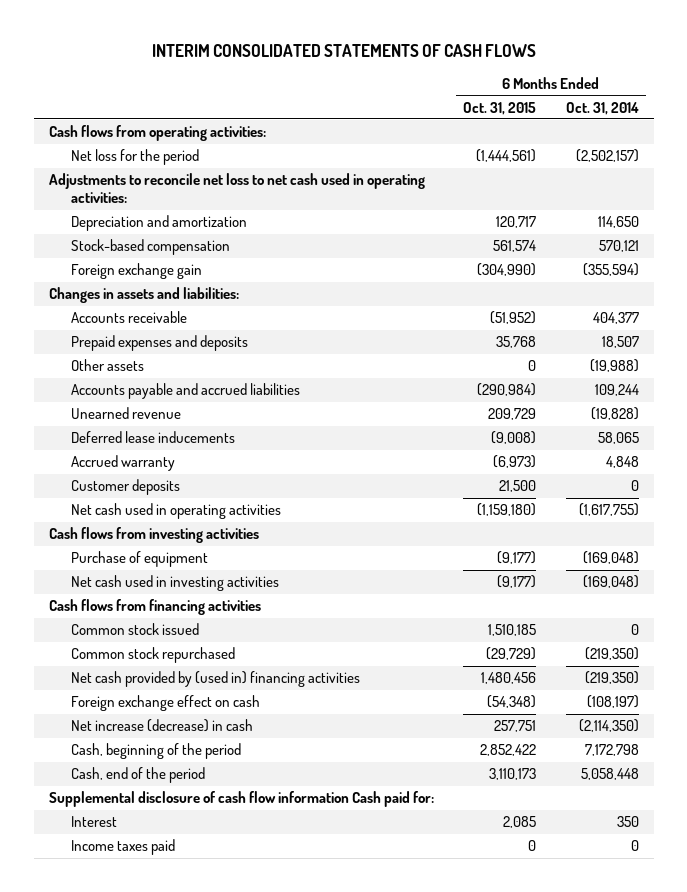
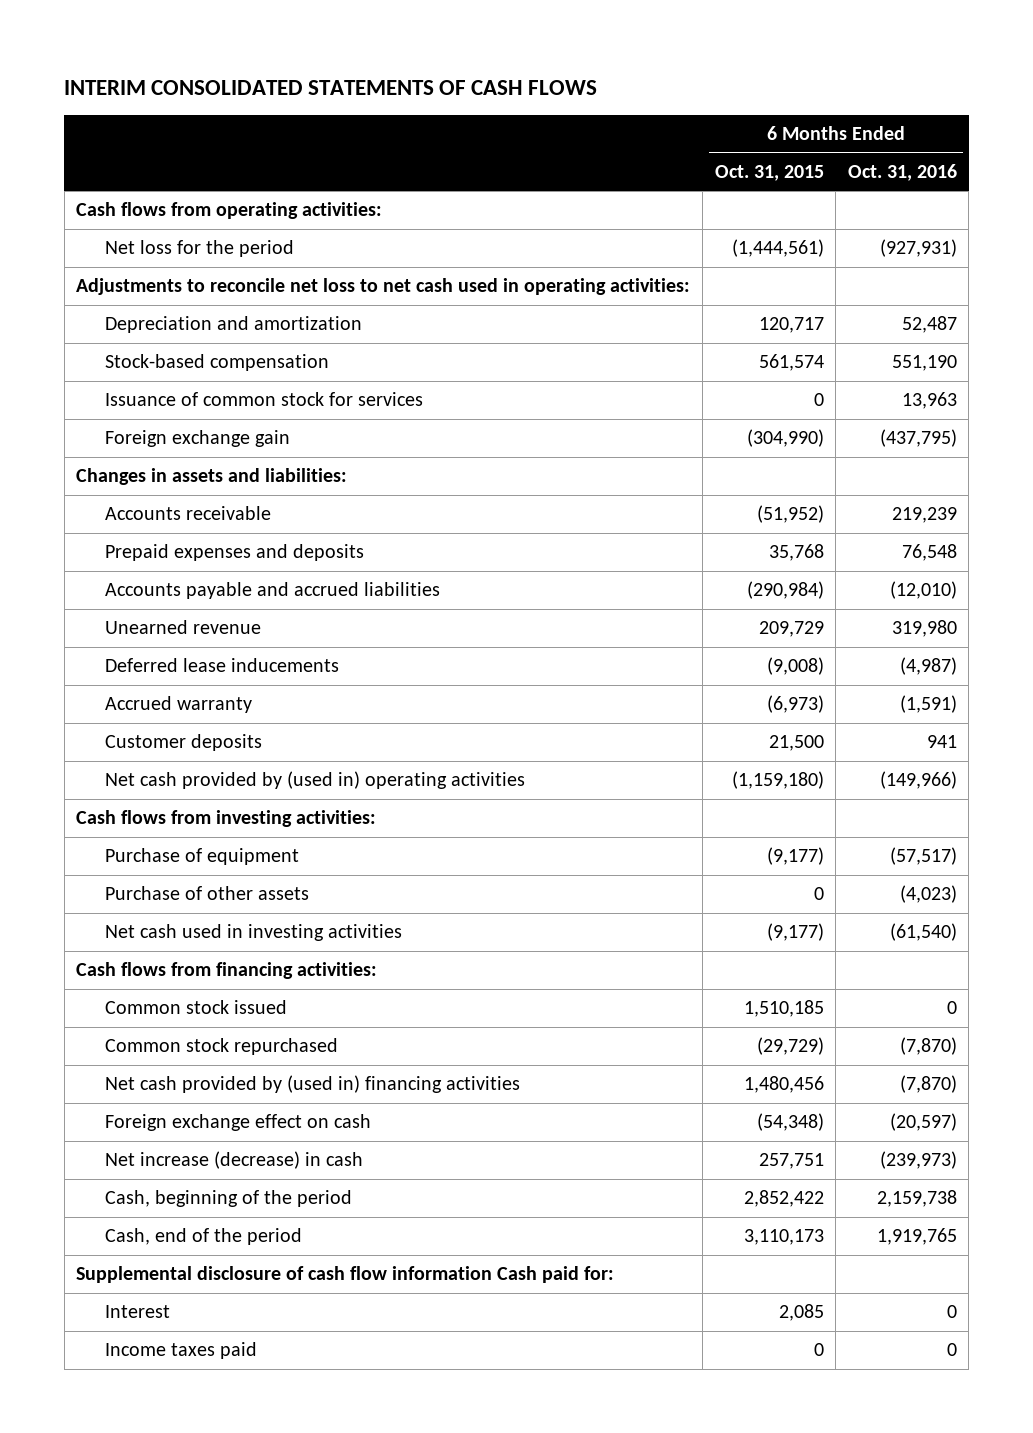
- | 6 Months Ended Oct. 31, 2015 | 6 Months Ended Oct. 31, 2014
+ | 6 Months Ended Oct. 31, 2015 | 6 Months Ended Oct. 31, 2016
+ Issuance of common stock for services | 0 | 13,963
- Other assets | 0 | (19,988)
- Net cash used in operating activities | (1,159,180) | (1,617,755)
- Cash flows from investing activities
+ Net cash provided by (used in) operating activities | (1,159,180) | (149,966)
+ Cash flows from investing activities:
+ Purchase of other assets | 0 | (4,023)
- Cash flows from financing activities
+ Cash flows from financing activities:

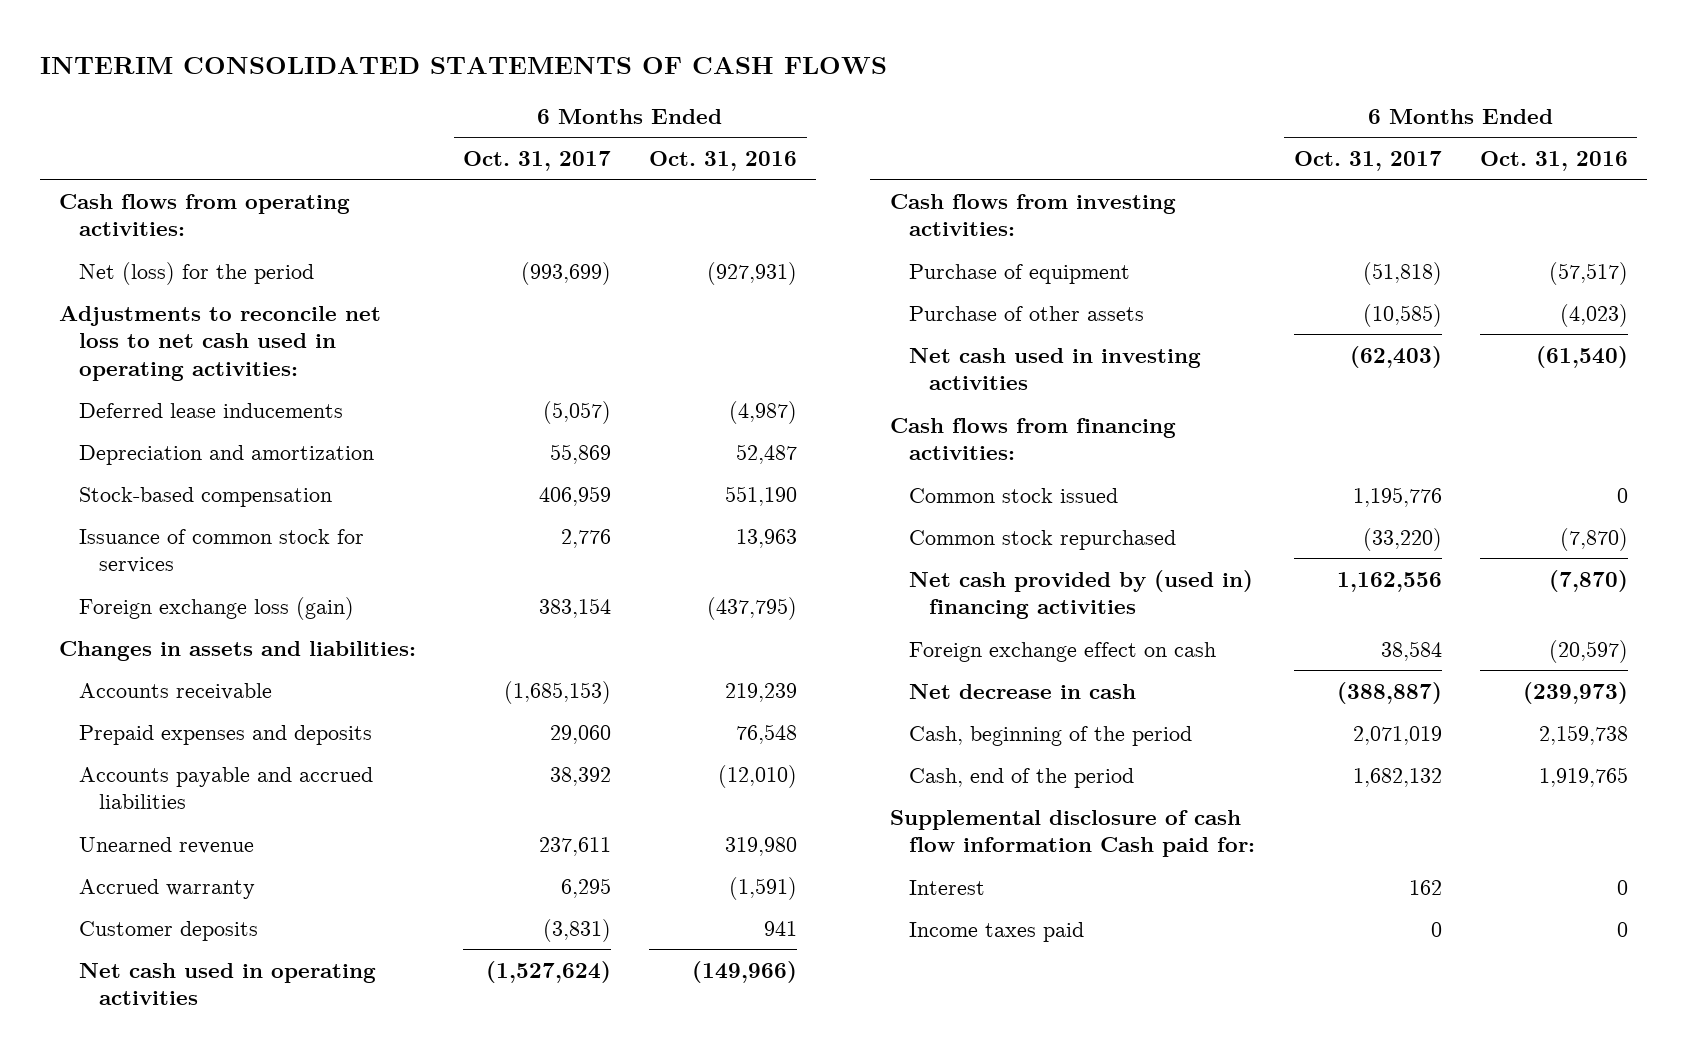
- | 6 Months Ended Oct. 31, 2015 | 6 Months Ended Oct. 31, 2016
+ | 6 Months Ended Oct. 31, 2017 | 6 Months Ended Oct. 31, 2016
- Net loss for the period | (1,444,561) | (927,931)
+ Net (loss) for the period | (993,699) | (927,931)
moved up: Deferred lease inducements | (5,057) | (4,987)
- Foreign exchange gain | (304,990) | (437,795)
+ Foreign exchange loss (gain) | 383,154 | (437,795)
- Net cash provided by (used in) operating activities | (1,159,180) | (149,966)
+ Net cash used in operating activities | (1,527,624) | (149,966)
- Net increase (decrease) in cash | 257,751 | (239,973)
+ Net decrease in cash | (388,887) | (239,973)

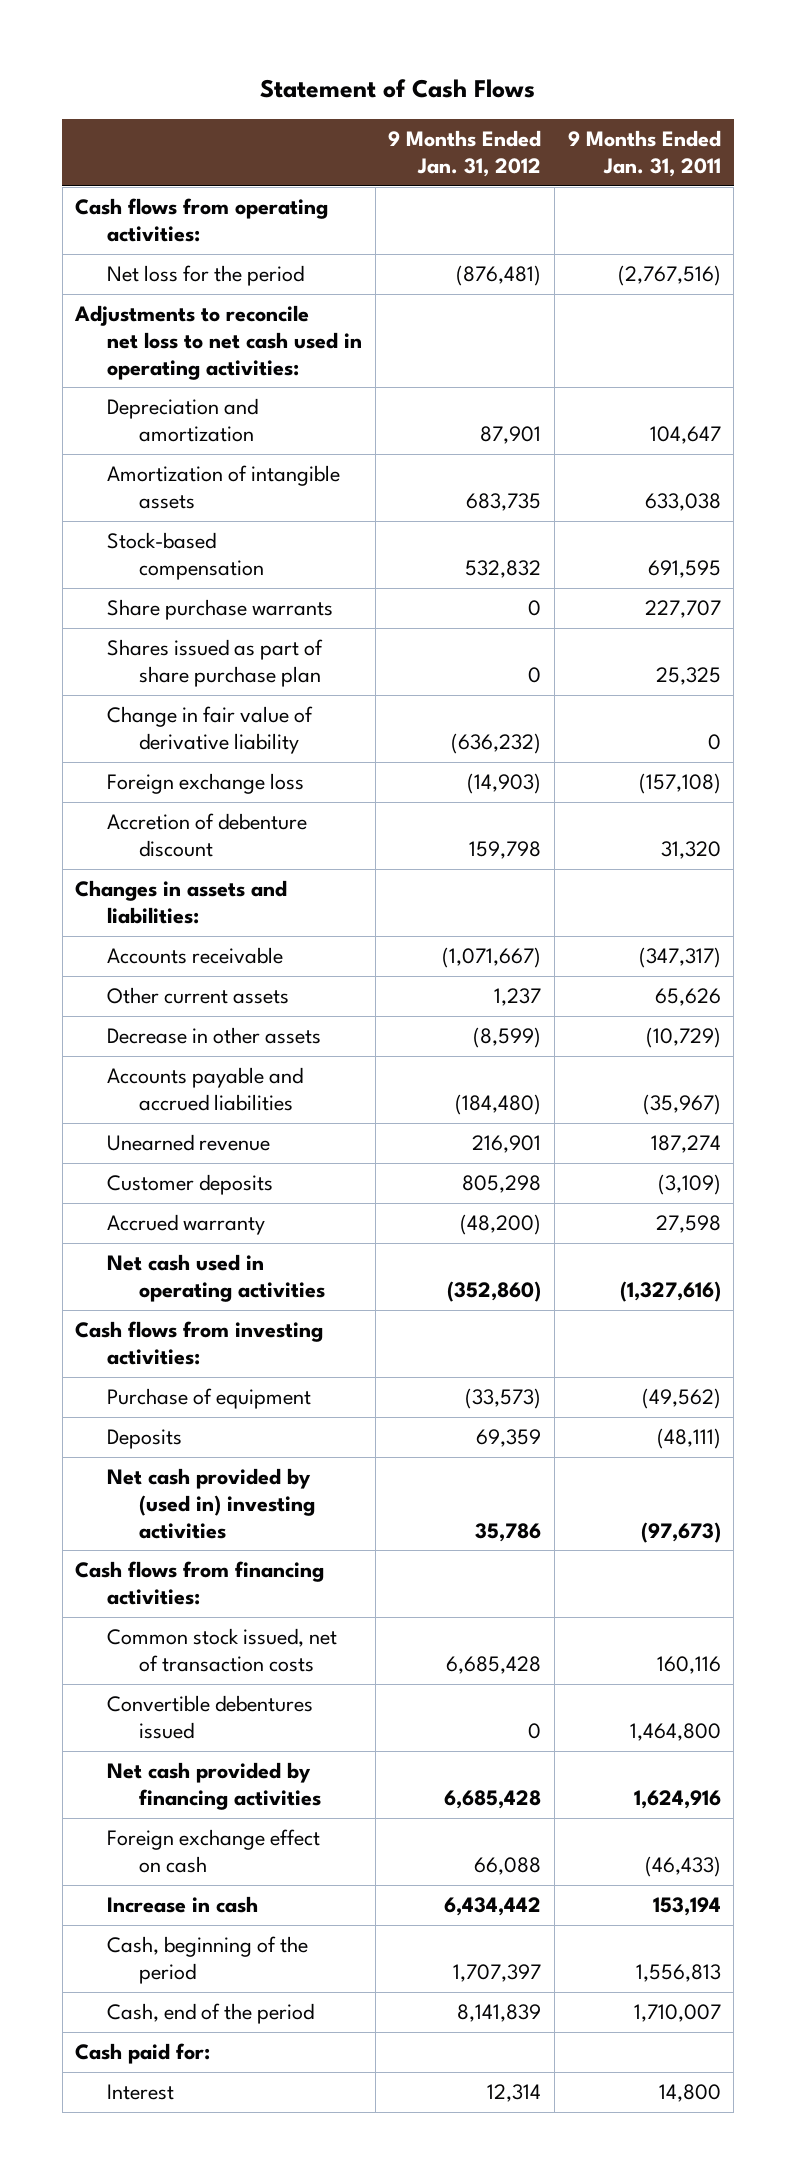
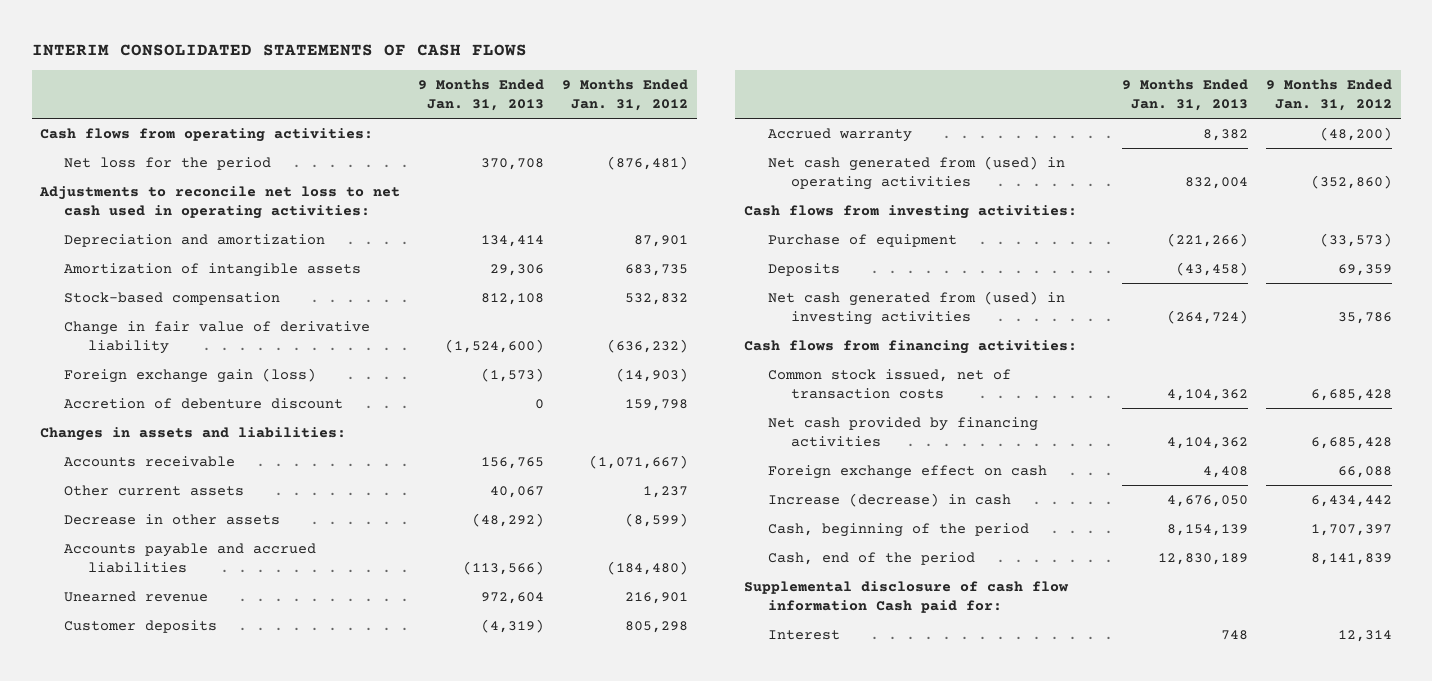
- Statement of Cash Flows
+ INTERIM CONSOLIDATED STATEMENTS OF CASH FLOWS
- | 9 Months Ended Jan. 31, 2012 | 9 Months Ended Jan. 31, 2011
+ | 9 Months Ended Jan. 31, 2013 | 9 Months Ended Jan. 31, 2012
- Share purchase warrants | 0 | 227,707
- Shares issued as part of share purchase plan | 0 | 25,325
- Foreign exchange loss | (14,903) | (157,108)
+ Foreign exchange gain (loss) | (1,573) | (14,903)
- Net cash used in operating activities | (352,860) | (1,327,616)
+ Net cash generated from (used) in operating activities | 832,004 | (352,860)
- Net cash provided by (used in) investing activities | 35,786 | (97,673)
+ Net cash generated from (used) in investing activities | (264,724) | 35,786
- Convertible debentures issued | 0 | 1,464,800
- Increase in cash | 6,434,442 | 153,194
+ Increase (decrease) in cash | 4,676,050 | 6,434,442
- Cash paid for:
+ Supplemental disclosure of cash flow information Cash paid for:

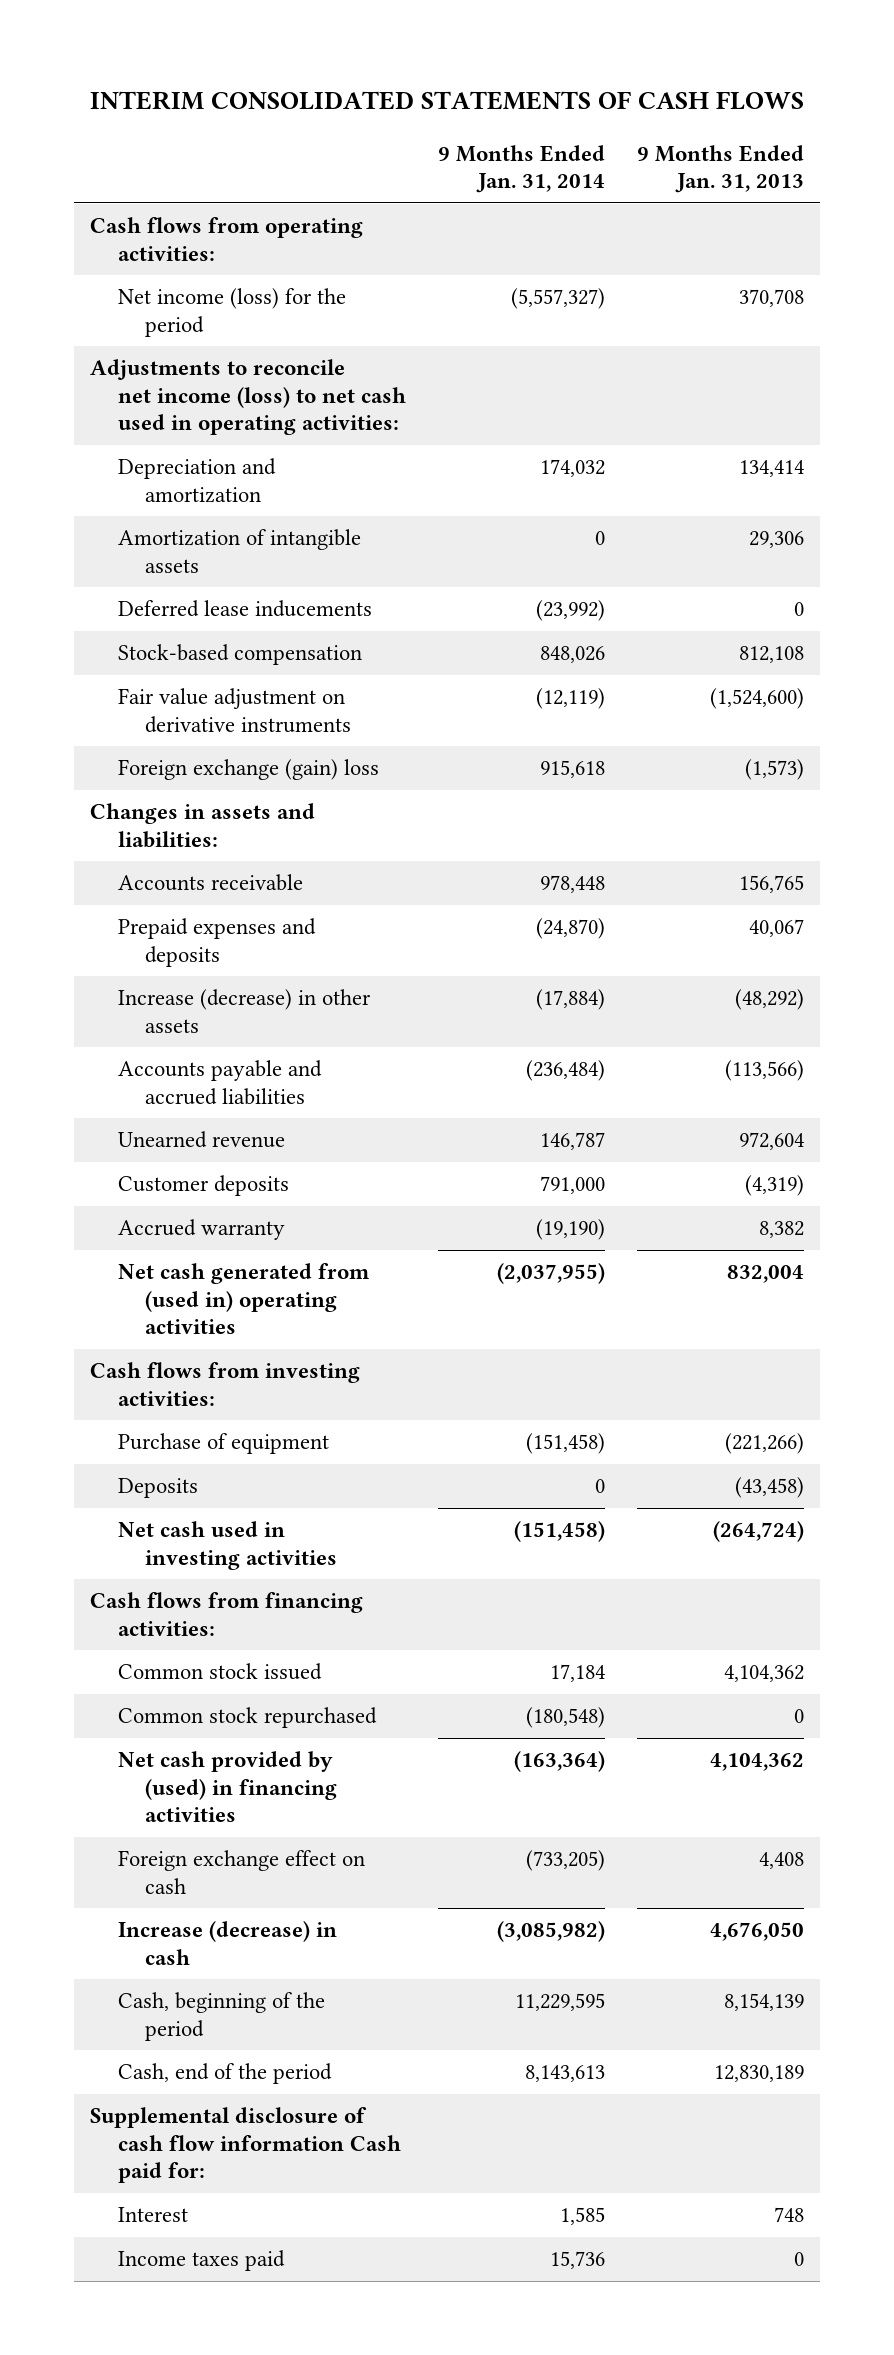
- | 9 Months Ended Jan. 31, 2013 | 9 Months Ended Jan. 31, 2012
+ | 9 Months Ended Jan. 31, 2014 | 9 Months Ended Jan. 31, 2013
- Net loss for the period | 370,708 | (876,481)
- Adjustments to reconcile net loss to net cash used in operating activities:
+ Net income (loss) for the period | (5,557,327) | 370,708
+ Adjustments to reconcile net income (loss) to net cash used in operating activities:
+ Deferred lease inducements | (23,992) | 0
- Change in fair value of derivative liability | (1,524,600) | (636,232)
- Foreign exchange gain (loss) | (1,573) | (14,903)
- Accretion of debenture discount | 0 | 159,798
+ Fair value adjustment on derivative instruments | (12,119) | (1,524,600)
+ Foreign exchange (gain) loss | 915,618 | (1,573)
- Other current assets | 40,067 | 1,237
- Decrease in other assets | (48,292) | (8,599)
+ Prepaid expenses and deposits | (24,870) | 40,067
+ Increase (decrease) in other assets | (17,884) | (48,292)
- Net cash generated from (used) in operating activities | 832,004 | (352,860)
+ Net cash generated from (used in) operating activities | (2,037,955) | 832,004
- Net cash generated from (used) in investing activities | (264,724) | 35,786
+ Net cash used in investing activities | (151,458) | (264,724)
- Common stock issued, net of transaction costs | 4,104,362 | 6,685,428
- Net cash provided by financing activities | 4,104,362 | 6,685,428
+ Common stock issued | 17,184 | 4,104,362
+ Common stock repurchased | (180,548) | 0
+ Net cash provided by (used) in financing activities | (163,364) | 4,104,362
+ Income taxes paid | 15,736 | 0

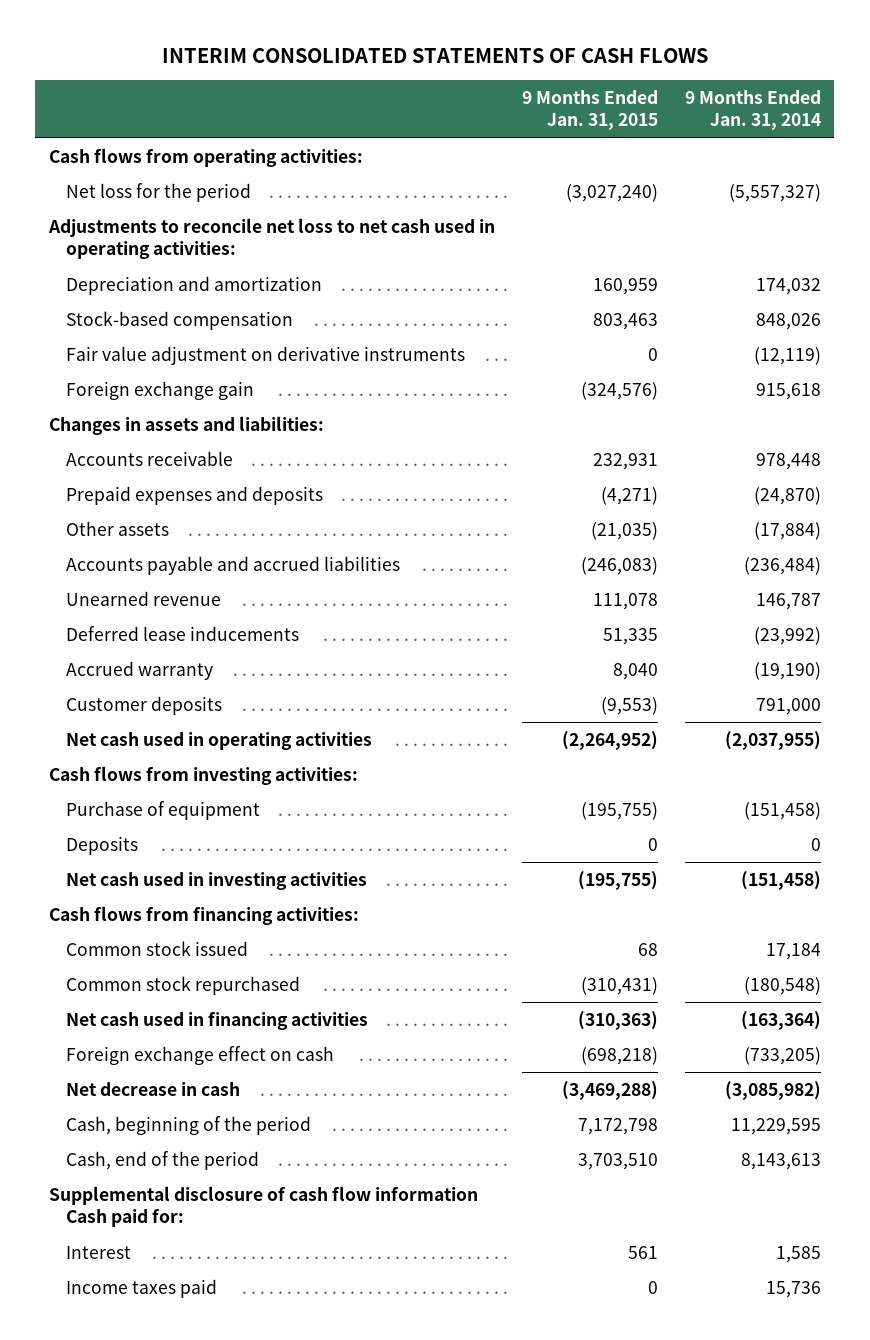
- | 9 Months Ended Jan. 31, 2014 | 9 Months Ended Jan. 31, 2013
+ | 9 Months Ended Jan. 31, 2015 | 9 Months Ended Jan. 31, 2014
- Net income (loss) for the period | (5,557,327) | 370,708
- Adjustments to reconcile net income (loss) to net cash used in operating activities:
+ Net loss for the period | (3,027,240) | (5,557,327)
+ Adjustments to reconcile net loss to net cash used in operating activities:
- Amortization of intangible assets | 0 | 29,306
- Foreign exchange (gain) loss | 915,618 | (1,573)
+ Foreign exchange gain | (324,576) | 915,618
- Increase (decrease) in other assets | (17,884) | (48,292)
+ Other assets | (21,035) | (17,884)
moved down: Deferred lease inducements | 51,335 | (23,992)
- Net cash generated from (used in) operating activities | (2,037,955) | 832,004
moved down: Customer deposits | (9,553) | 791,000
+ Net cash used in operating activities | (2,264,952) | (2,037,955)
- Net cash provided by (used) in financing activities | (163,364) | 4,104,362
+ Net cash used in financing activities | (310,363) | (163,364)
- Increase (decrease) in cash | (3,085,982) | 4,676,050
+ Net decrease in cash | (3,469,288) | (3,085,982)

